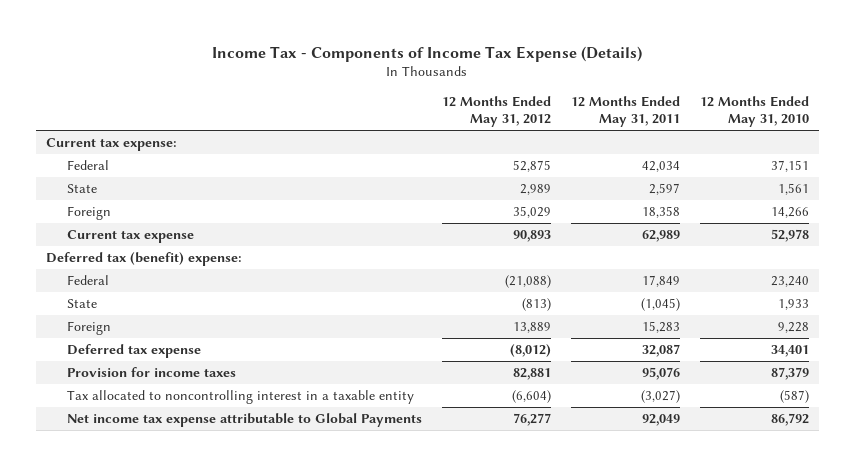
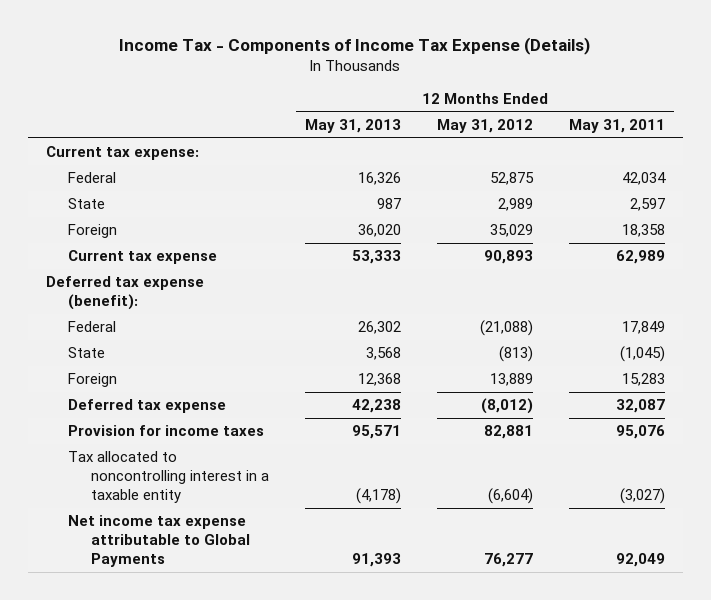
- | 12 Months Ended May 31, 2012 | 12 Months Ended May 31, 2011 | 12 Months Ended May 31, 2010
+ | 12 Months Ended May 31, 2013 | 12 Months Ended May 31, 2012 | 12 Months Ended May 31, 2011
- Deferred tax (benefit) expense:
+ Deferred tax expense (benefit):

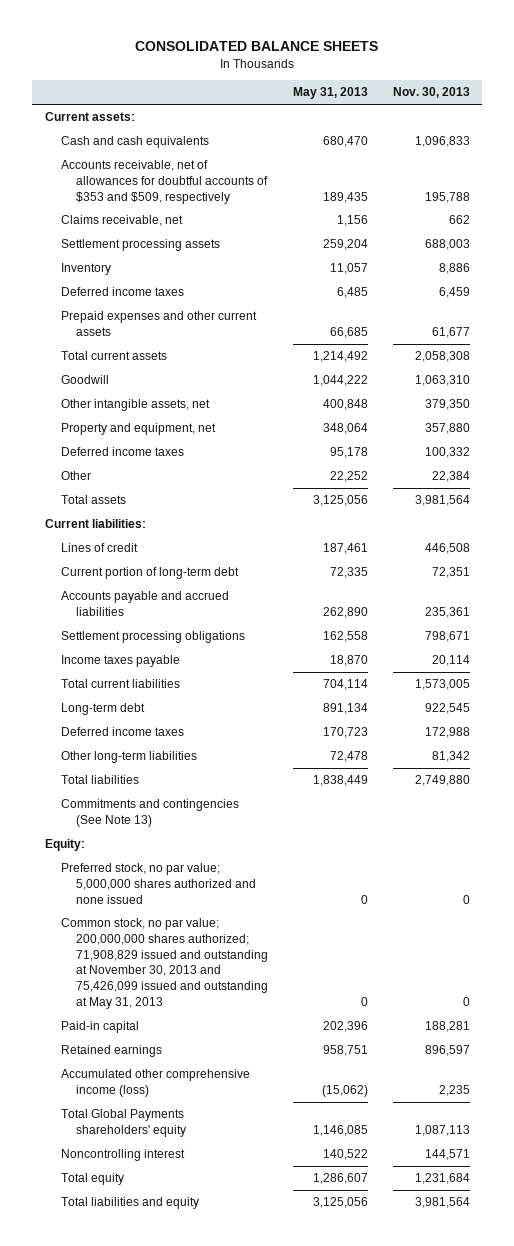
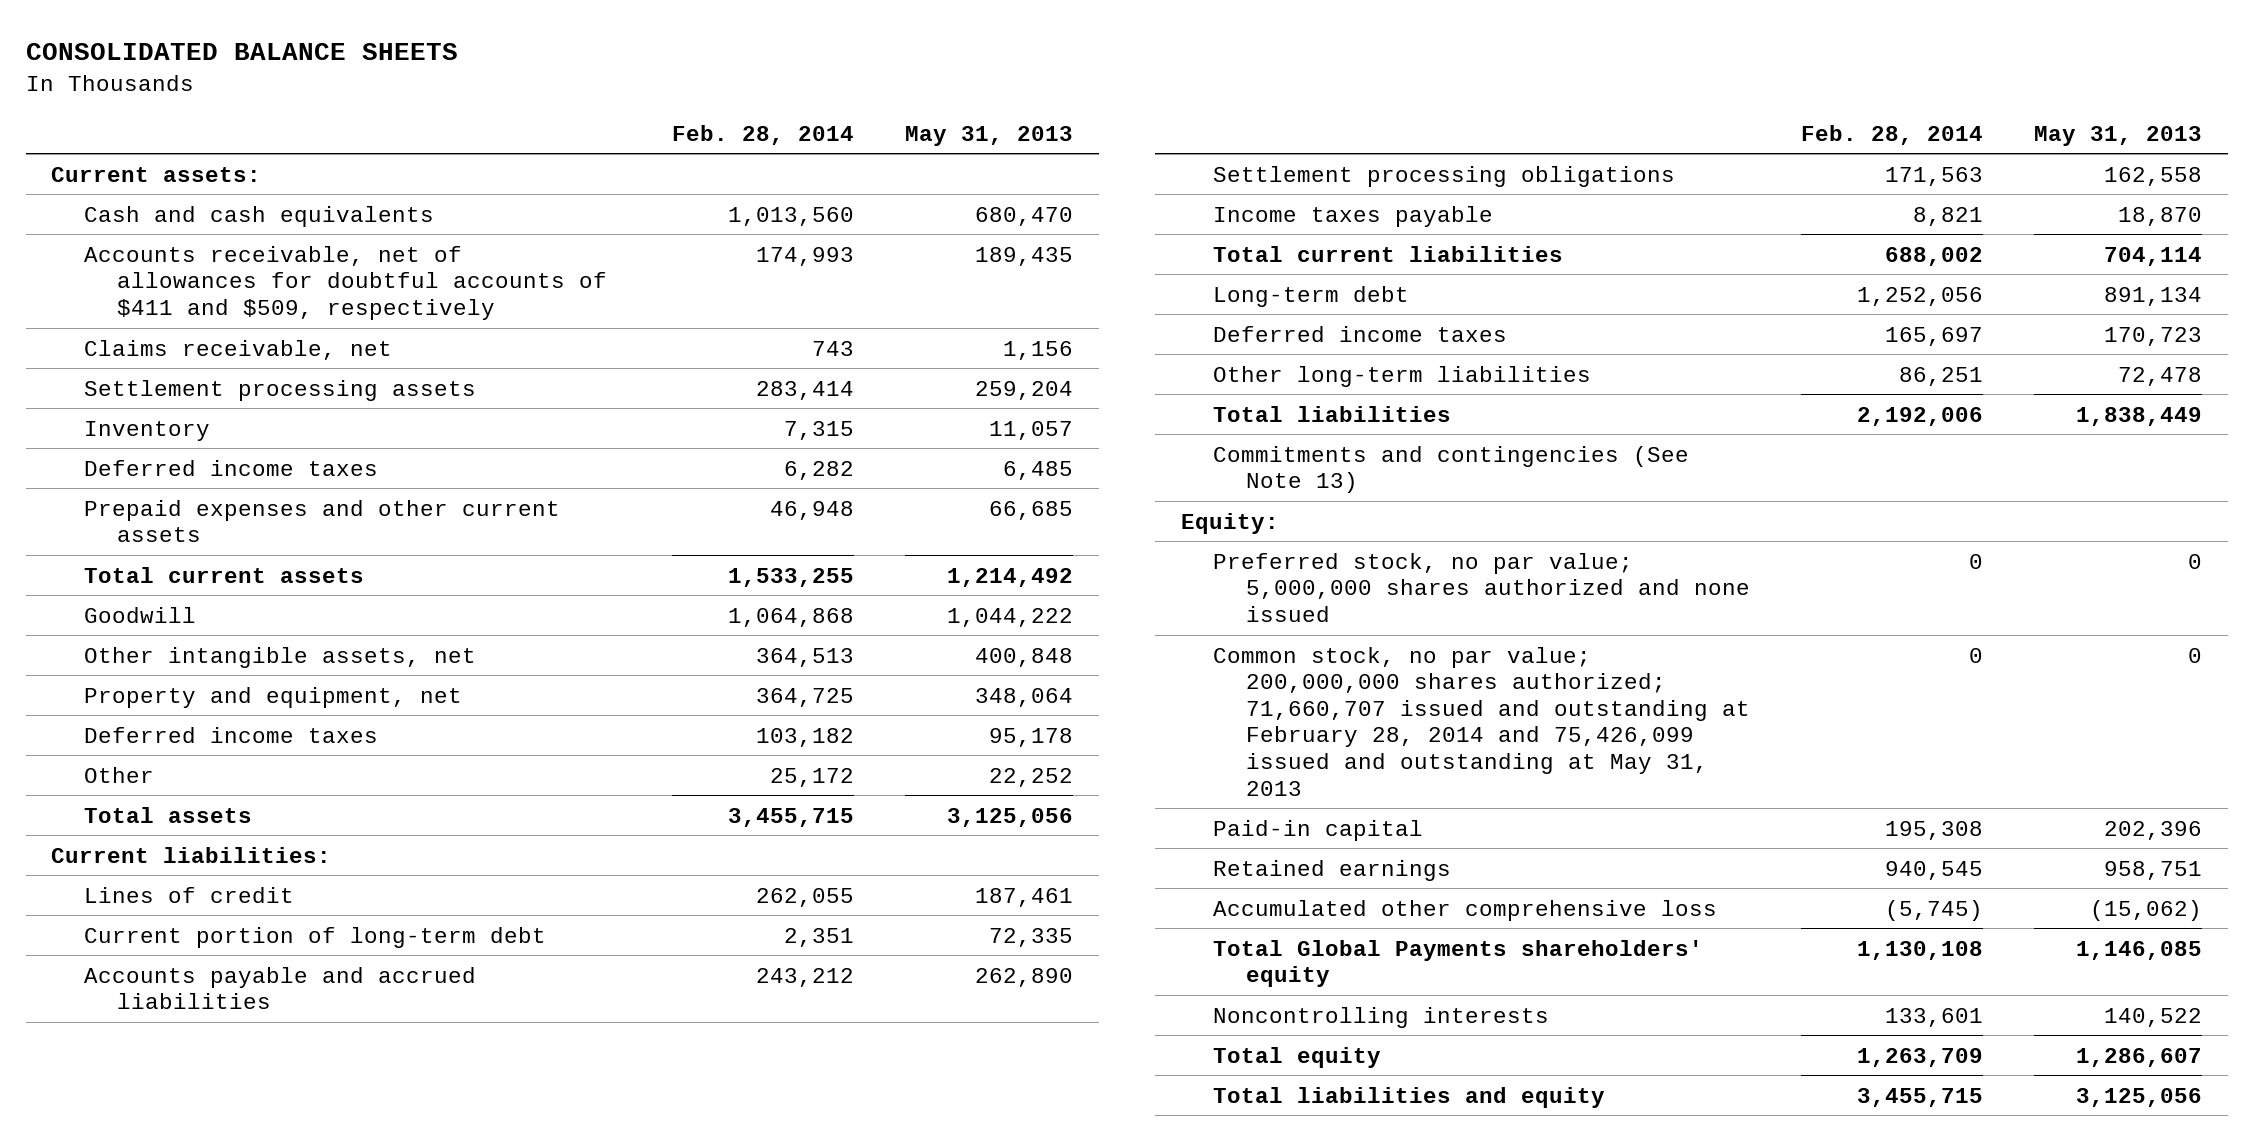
- | May 31, 2013 | Nov. 30, 2013
+ | Feb. 28, 2014 | May 31, 2013
- Accounts receivable, net of allowances for doubtful accounts of $353 and $509, respectively | 189,435 | 195,788
+ Accounts receivable, net of allowances for doubtful accounts of $411 and $509, respectively | 174,993 | 189,435
- Common stock, no par value; 200,000,000 shares authorized; 71,908,829 issued and outstanding at November 30, 2013 and 75,426,099 issued and outstanding at May 31, 2013 | 0 | 0
+ Common stock, no par value; 200,000,000 shares authorized; 71,660,707 issued and outstanding at February 28, 2014 and 75,426,099 issued and outstanding at May 31, 2013 | 0 | 0
- Accumulated other comprehensive income (loss) | (15,062) | 2,235
+ Accumulated other comprehensive loss | (5,745) | (15,062)
- Noncontrolling interest | 140,522 | 144,571
+ Noncontrolling interests | 133,601 | 140,522

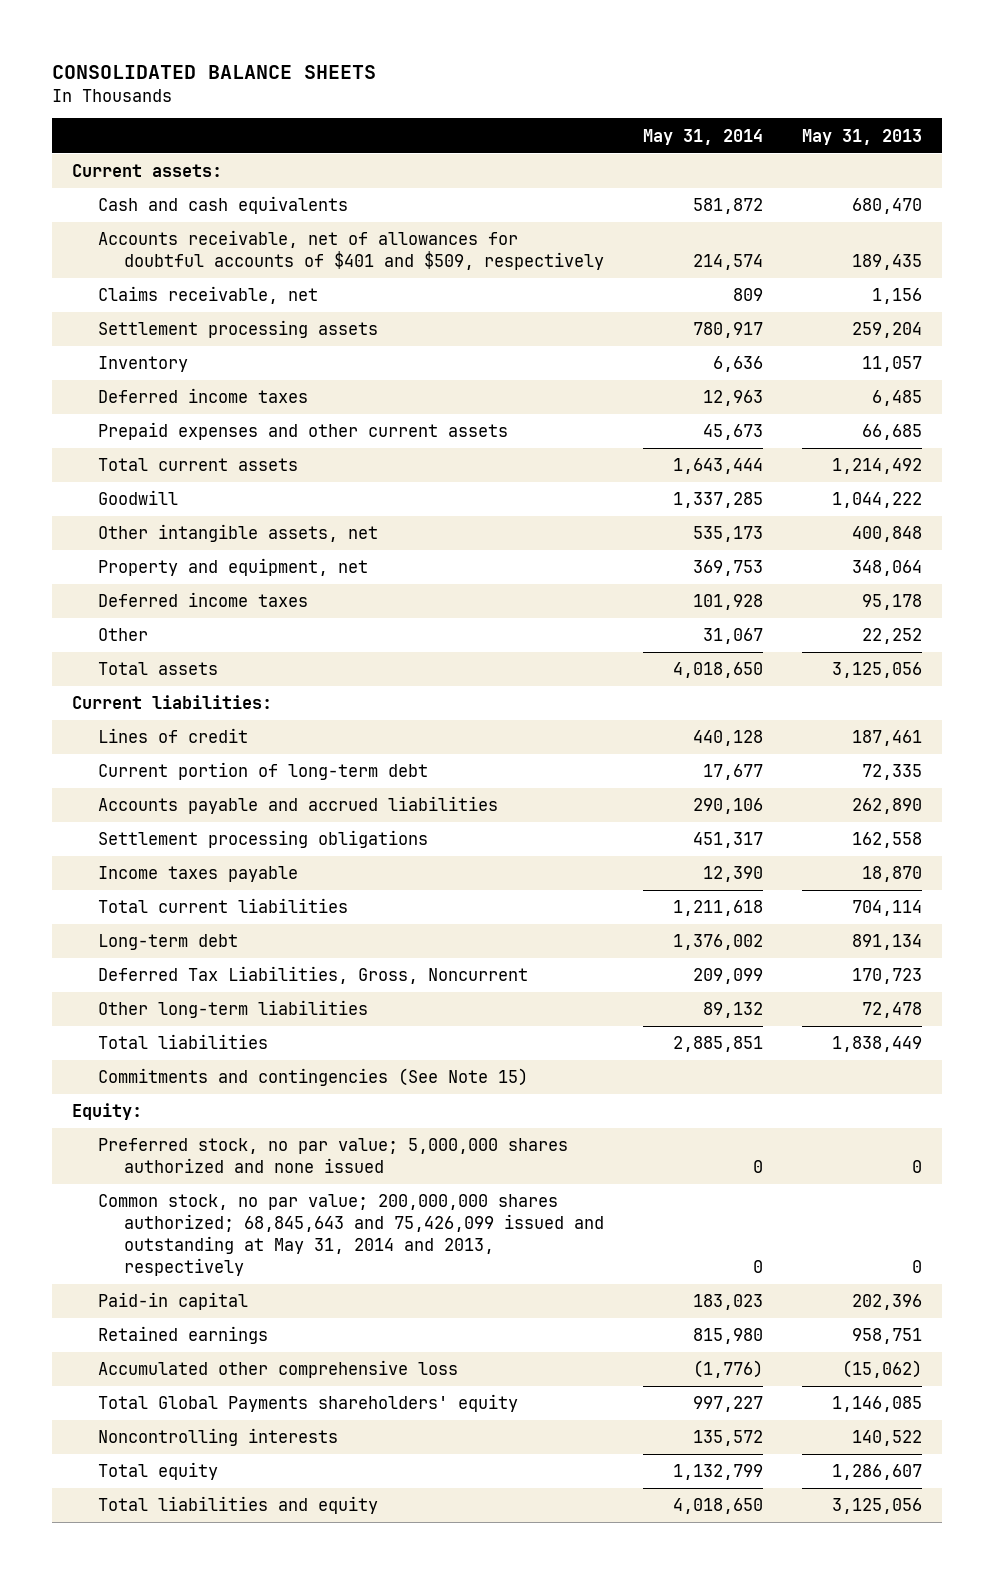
- | Feb. 28, 2014 | May 31, 2013
+ | May 31, 2014 | May 31, 2013
- Accounts receivable, net of allowances for doubtful accounts of $411 and $509, respectively | 174,993 | 189,435
+ Accounts receivable, net of allowances for doubtful accounts of $401 and $509, respectively | 214,574 | 189,435
- Deferred income taxes | 165,697 | 170,723
+ Deferred Tax Liabilities, Gross, Noncurrent | 209,099 | 170,723
- Commitments and contingencies (See Note 13)
+ Commitments and contingencies (See Note 15)
- Common stock, no par value; 200,000,000 shares authorized; 71,660,707 issued and outstanding at February 28, 2014 and 75,426,099 issued and outstanding at May 31, 2013 | 0 | 0
+ Common stock, no par value; 200,000,000 shares authorized; 68,845,643 and 75,426,099 issued and outstanding at May 31, 2014 and 2013, respectively | 0 | 0

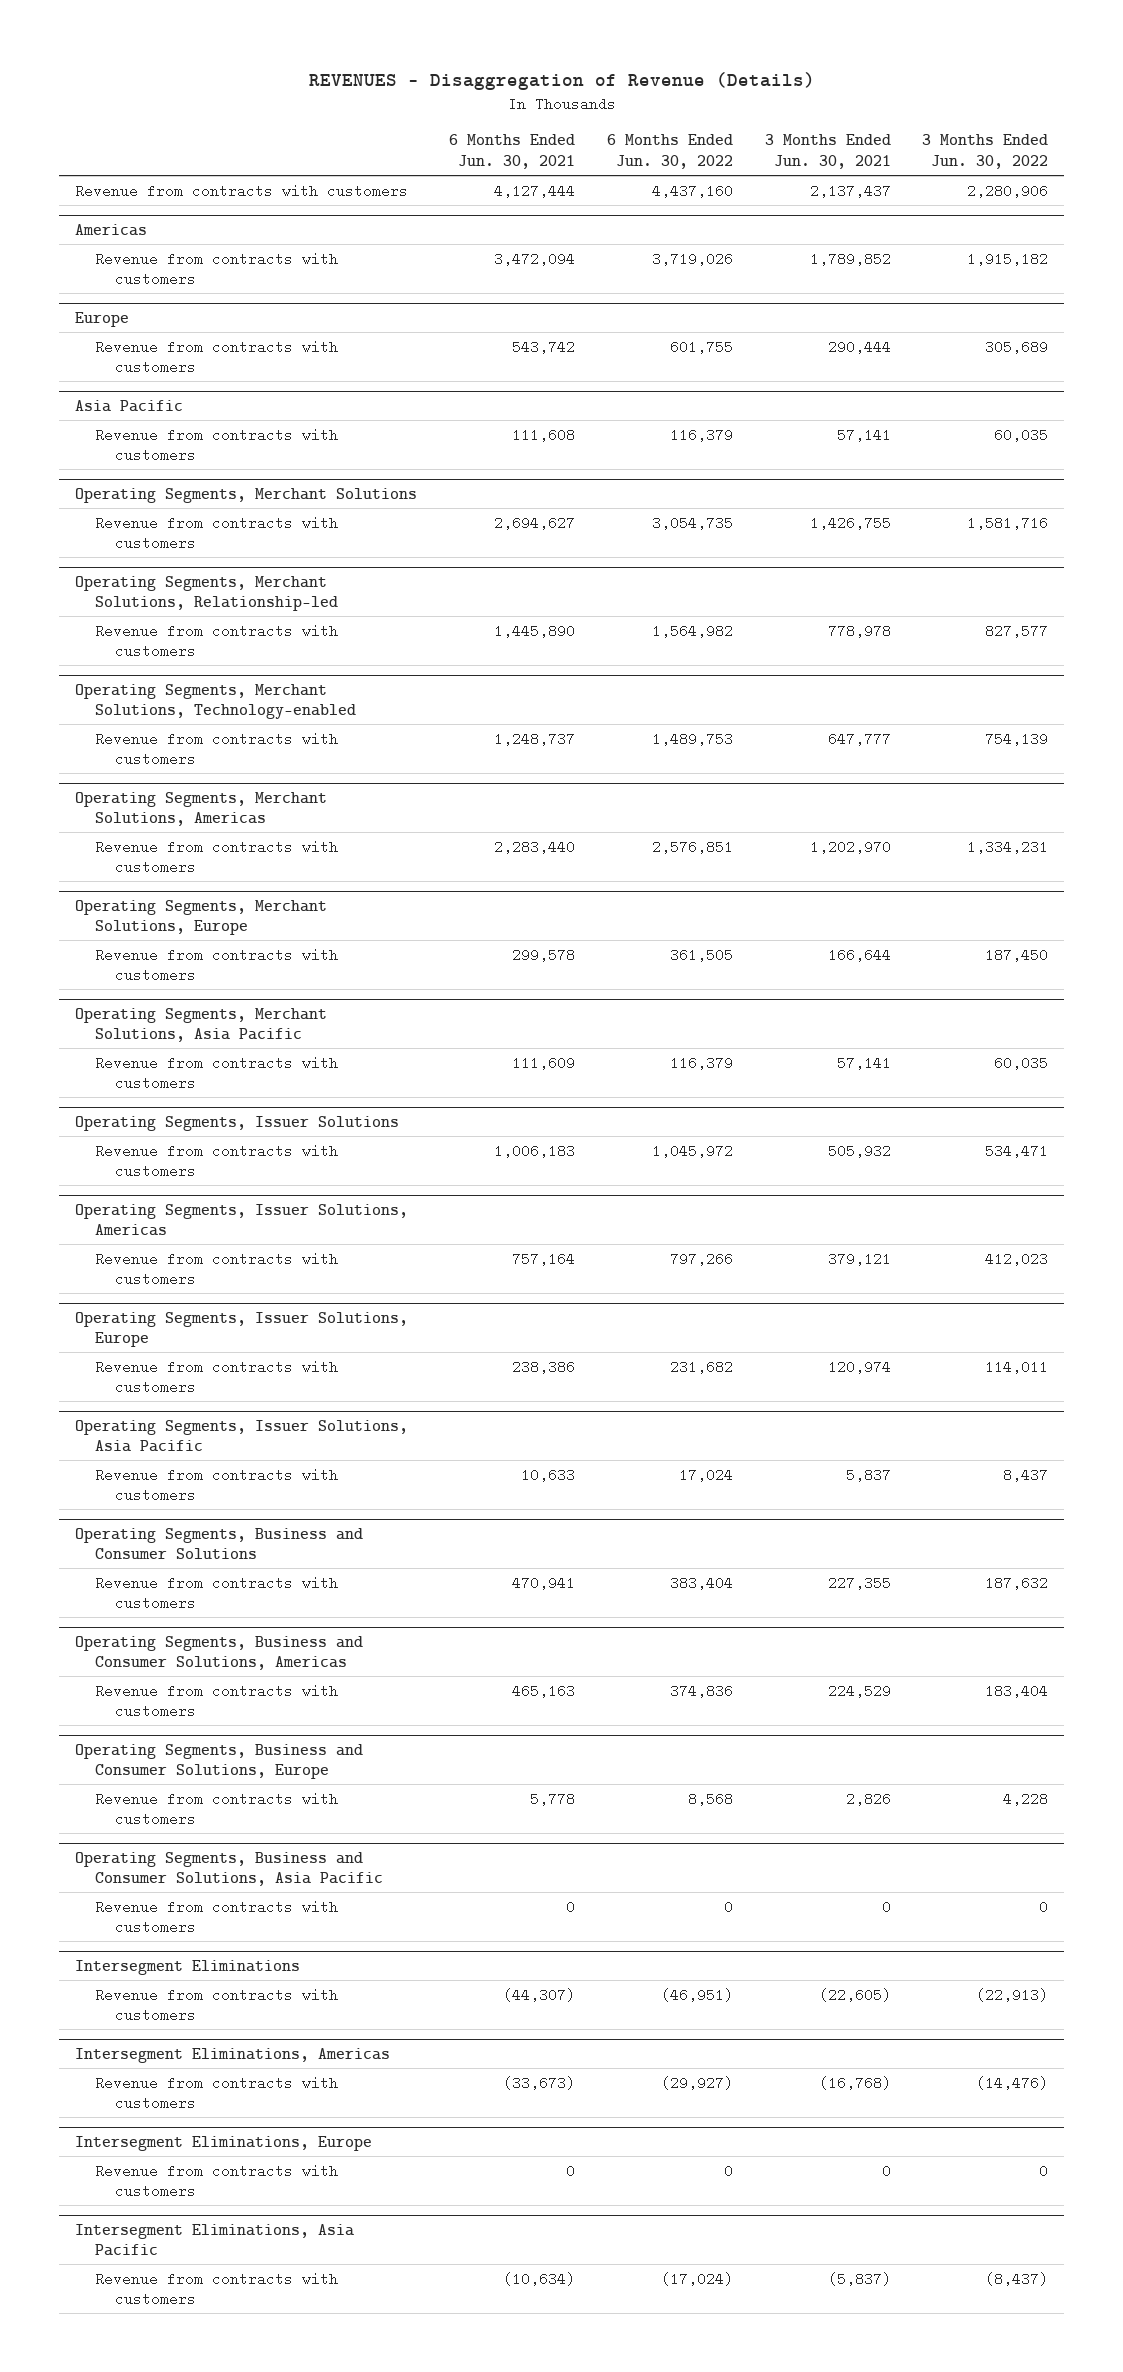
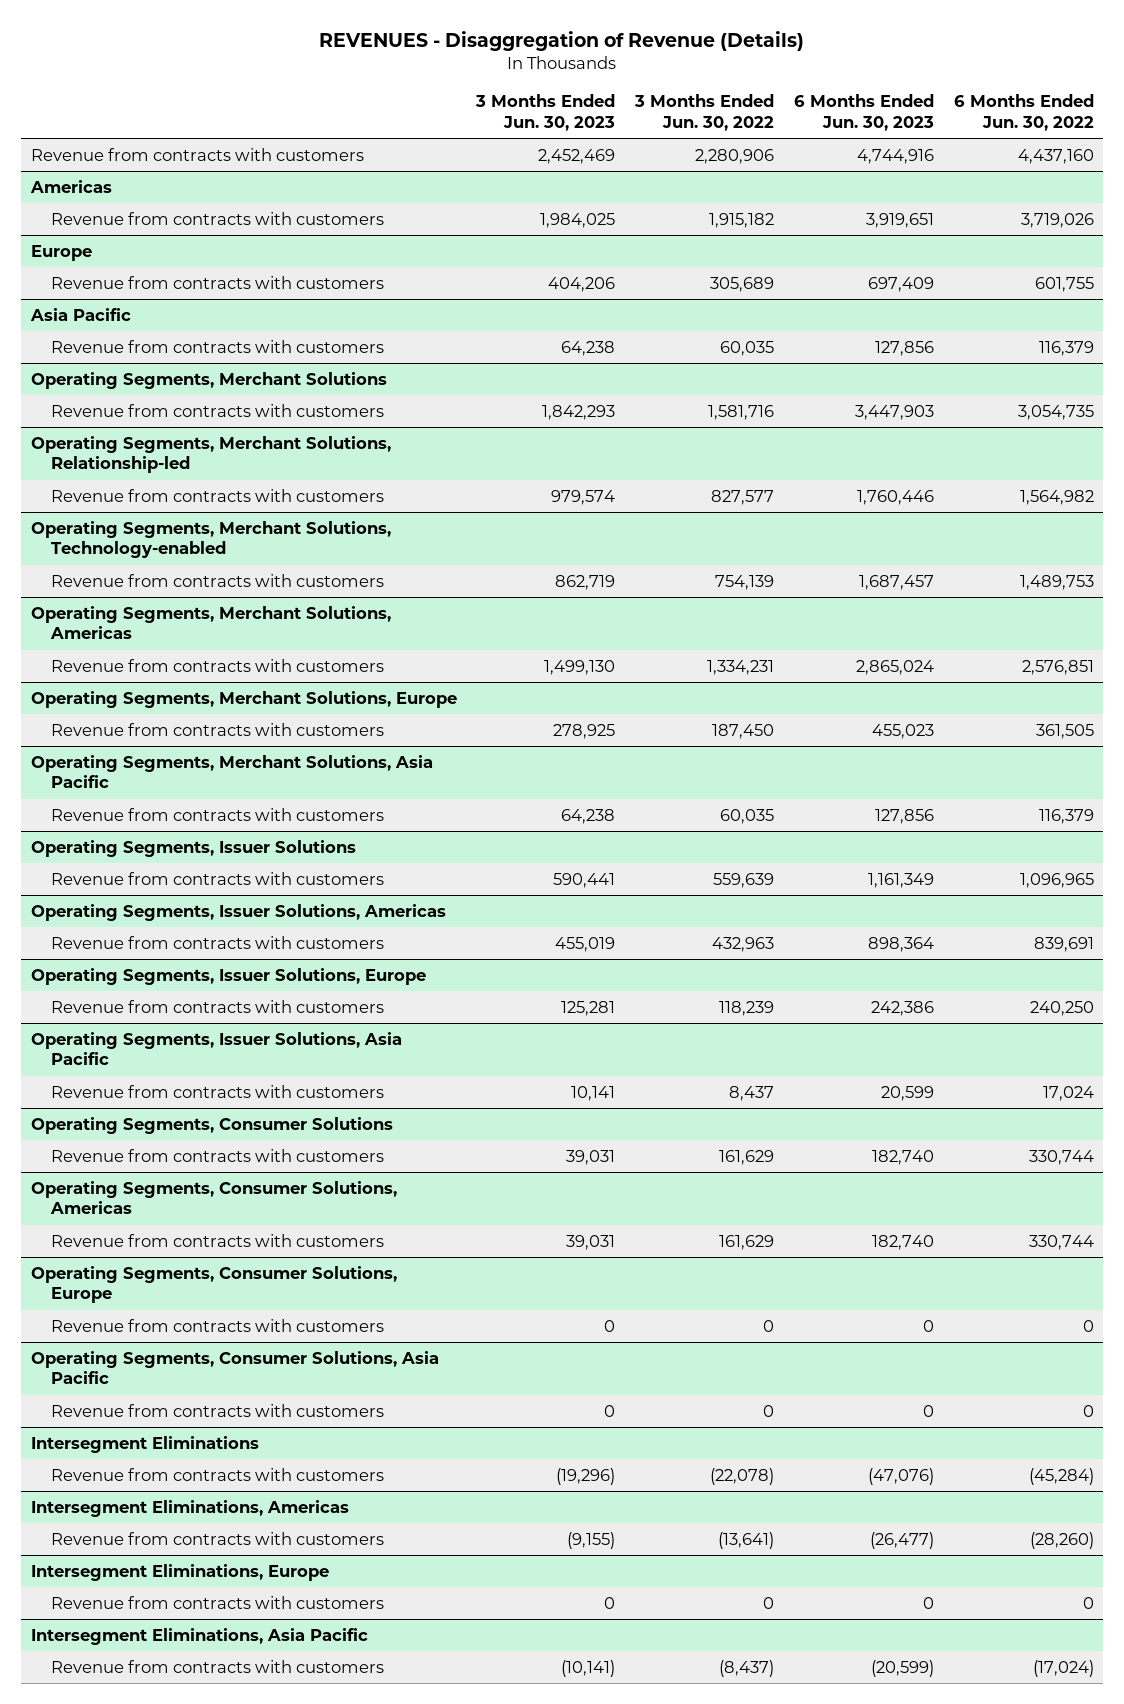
- | 6 Months Ended Jun. 30, 2021 | 6 Months Ended Jun. 30, 2022 | 3 Months Ended Jun. 30, 2021 | 3 Months Ended Jun. 30, 2022
+ | 3 Months Ended Jun. 30, 2023 | 3 Months Ended Jun. 30, 2022 | 6 Months Ended Jun. 30, 2023 | 6 Months Ended Jun. 30, 2022
@ Operating Segments, Issuer Solutions
- Revenue from contracts with customers | 1,006,183 | 1,045,972 | 505,932 | 534,471
+ Revenue from contracts with customers | 590,441 | 559,639 | 1,161,349 | 1,096,965
@ Operating Segments, Issuer Solutions, Americas
- Revenue from contracts with customers | 757,164 | 797,266 | 379,121 | 412,023
+ Revenue from contracts with customers | 455,019 | 432,963 | 898,364 | 839,691
@ Operating Segments, Issuer Solutions, Europe
- Revenue from contracts with customers | 238,386 | 231,682 | 120,974 | 114,011
+ Revenue from contracts with customers | 125,281 | 118,239 | 242,386 | 240,250
- Operating Segments, Business and Consumer Solutions
- Revenue from contracts with customers | 470,941 | 383,404 | 227,355 | 187,632
- Operating Segments, Business and Consumer Solutions, Americas
- Revenue from contracts with customers | 465,163 | 374,836 | 224,529 | 183,404
- Operating Segments, Business and Consumer Solutions, Europe
- Revenue from contracts with customers | 5,778 | 8,568 | 2,826 | 4,228
- Operating Segments, Business and Consumer Solutions, Asia Pacific
+ Operating Segments, Consumer Solutions
+ Revenue from contracts with customers | 39,031 | 161,629 | 182,740 | 330,744
+ Operating Segments, Consumer Solutions, Americas
+ Revenue from contracts with customers | 39,031 | 161,629 | 182,740 | 330,744
+ Operating Segments, Consumer Solutions, Europe
+ Operating Segments, Consumer Solutions, Asia Pacific
+ Revenue from contracts with customers | 0 | 0 | 0 | 0
@ Intersegment Eliminations
- Revenue from contracts with customers | (44,307) | (46,951) | (22,605) | (22,913)
+ Revenue from contracts with customers | (19,296) | (22,078) | (47,076) | (45,284)
@ Intersegment Eliminations, Americas
- Revenue from contracts with customers | (33,673) | (29,927) | (16,768) | (14,476)
+ Revenue from contracts with customers | (9,155) | (13,641) | (26,477) | (28,260)

